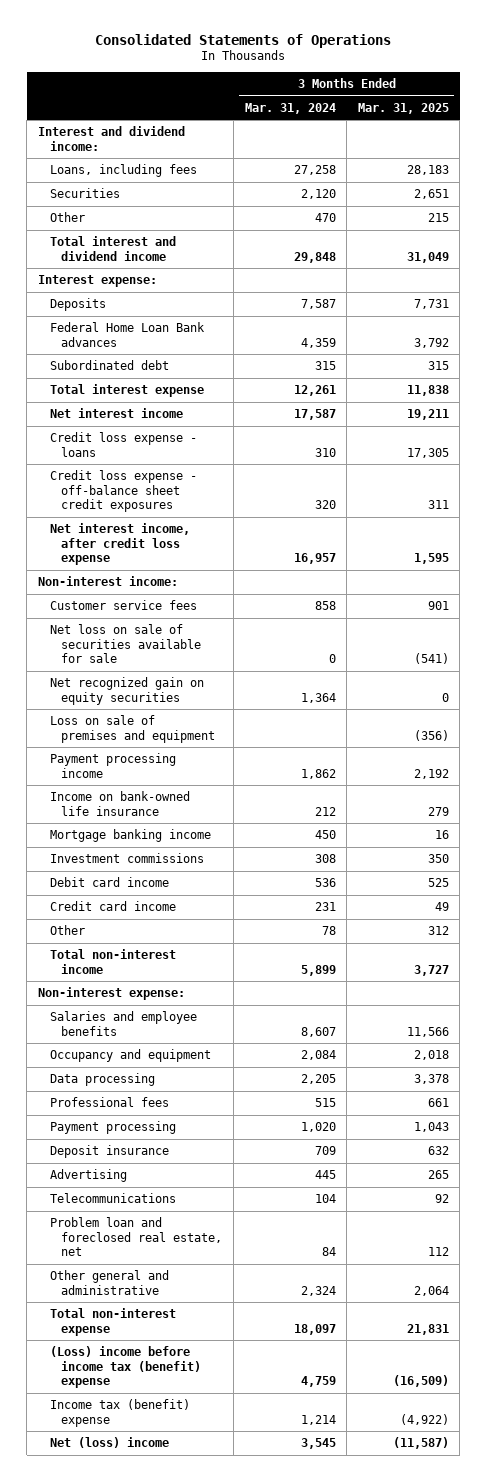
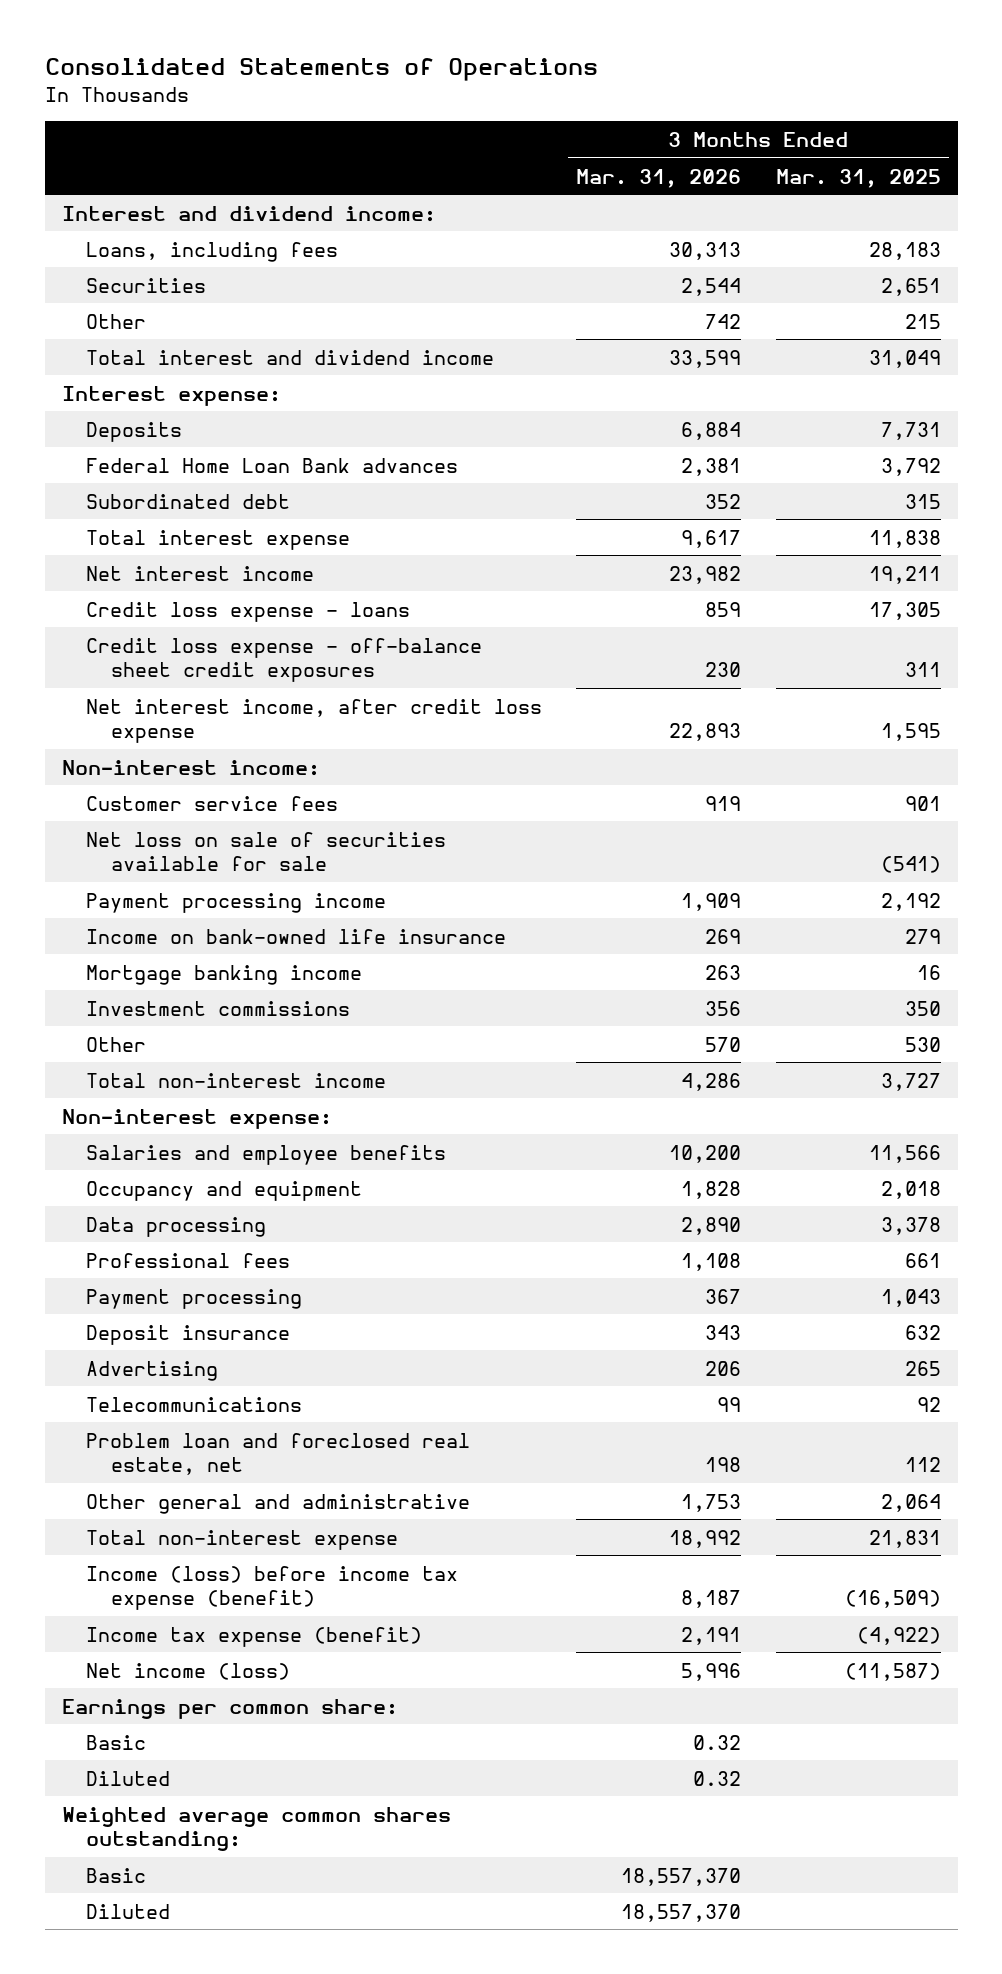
- | 3 Months Ended Mar. 31, 2024 | 3 Months Ended Mar. 31, 2025
+ | 3 Months Ended Mar. 31, 2026 | 3 Months Ended Mar. 31, 2025
- Net recognized gain on equity securities | 1,364 | 0
- Loss on sale of premises and equipment | | (356)
- Debit card income | 536 | 525
- Credit card income | 231 | 49
- Other | 78 | 312
+ Other | 570 | 530
- (Loss) income before income tax (benefit) expense | 4,759 | (16,509)
- Income tax (benefit) expense | 1,214 | (4,922)
- Net (loss) income | 3,545 | (11,587)
+ Income (loss) before income tax expense (benefit) | 8,187 | (16,509)
+ Income tax expense (benefit) | 2,191 | (4,922)
+ Net income (loss) | 5,996 | (11,587)
+ Earnings per common share:
+ Basic | 0.32 |
+ Diluted | 0.32 |
+ Weighted average common shares outstanding:
+ Basic | 18,557,370 |
+ Diluted | 18,557,370 |

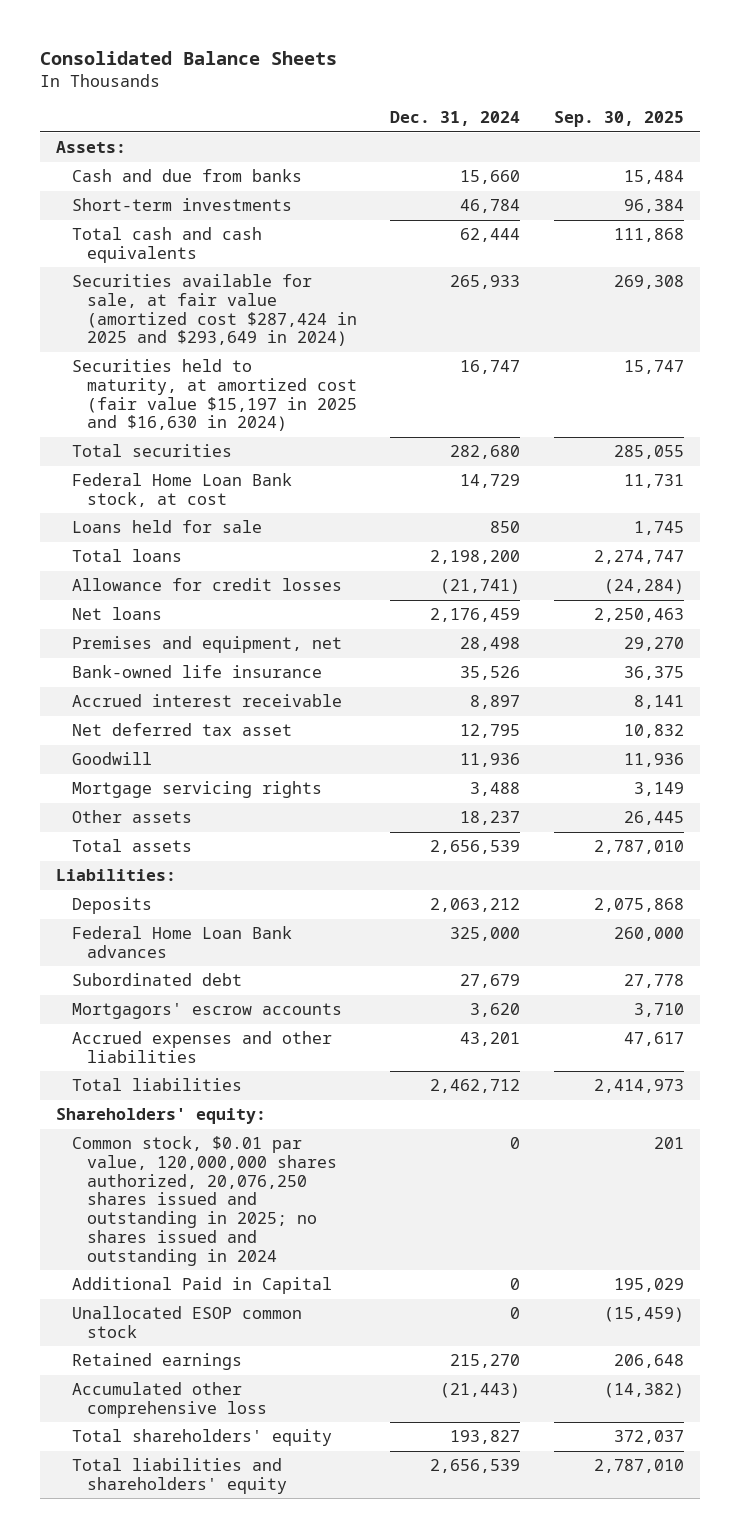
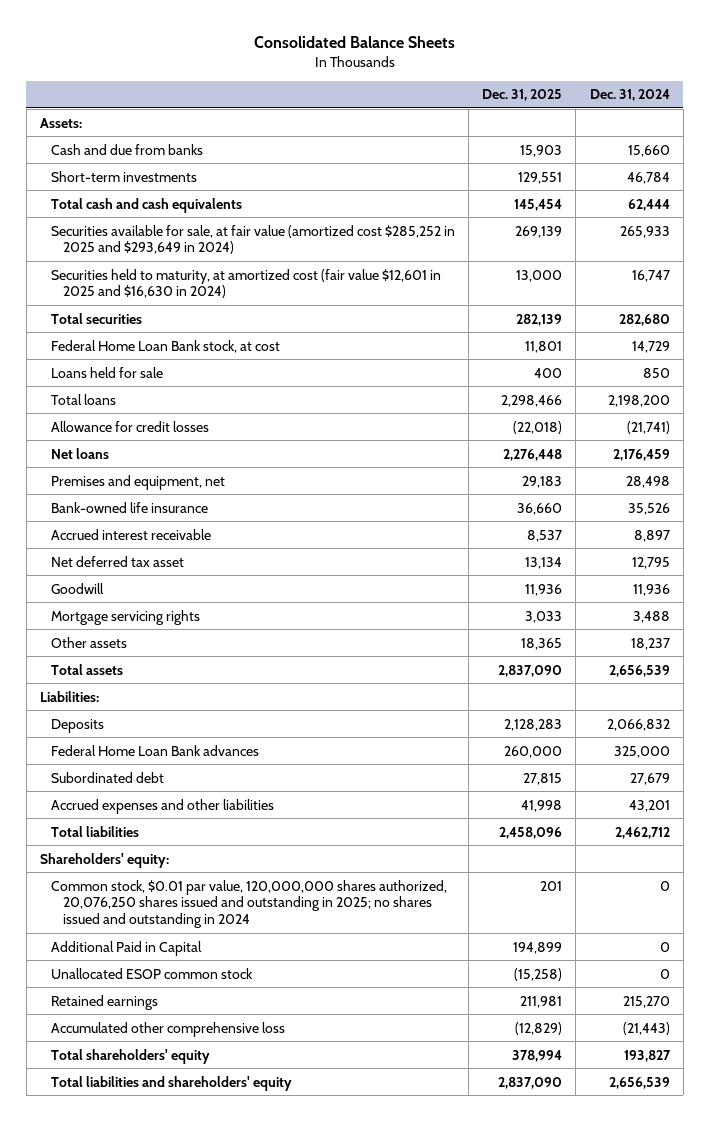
- | Dec. 31, 2024 | Sep. 30, 2025
+ | Dec. 31, 2025 | Dec. 31, 2024
- Securities available for sale, at fair value (amortized cost $287,424 in 2025 and $293,649 in 2024) | 265,933 | 269,308
- Securities held to maturity, at amortized cost (fair value $15,197 in 2025 and $16,630 in 2024) | 16,747 | 15,747
+ Securities available for sale, at fair value (amortized cost $285,252 in 2025 and $293,649 in 2024) | 269,139 | 265,933
+ Securities held to maturity, at amortized cost (fair value $12,601 in 2025 and $16,630 in 2024) | 13,000 | 16,747
- Deposits | 2,063,212 | 2,075,868
+ Deposits | 2,128,283 | 2,066,832
- Mortgagors' escrow accounts | 3,620 | 3,710

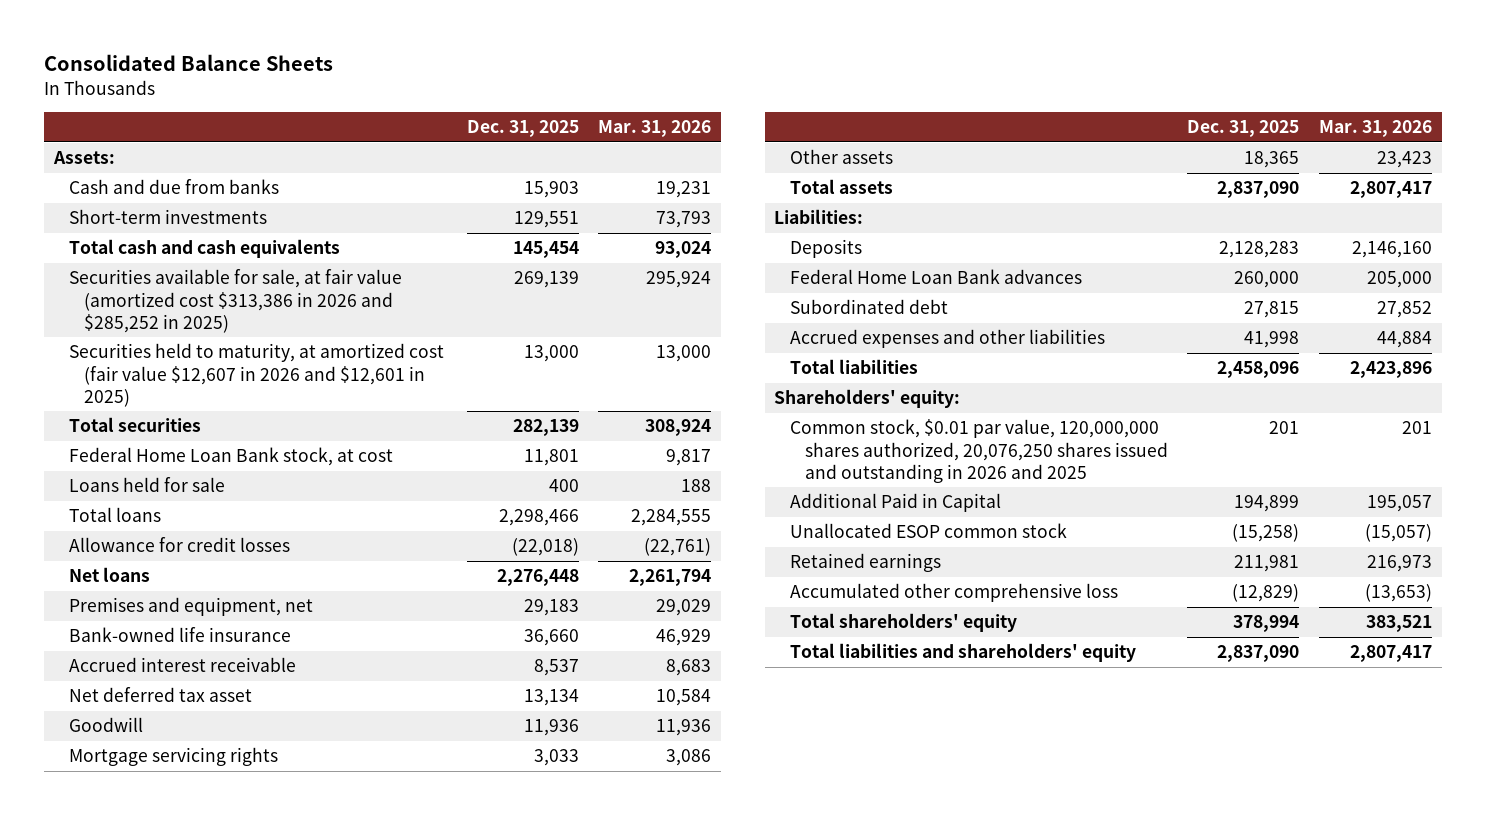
- | Dec. 31, 2025 | Dec. 31, 2024
+ | Dec. 31, 2025 | Mar. 31, 2026
- Securities available for sale, at fair value (amortized cost $285,252 in 2025 and $293,649 in 2024) | 269,139 | 265,933
- Securities held to maturity, at amortized cost (fair value $12,601 in 2025 and $16,630 in 2024) | 13,000 | 16,747
+ Securities available for sale, at fair value (amortized cost $313,386 in 2026 and $285,252 in 2025) | 269,139 | 295,924
+ Securities held to maturity, at amortized cost (fair value $12,607 in 2026 and $12,601 in 2025) | 13,000 | 13,000
- Common stock, $0.01 par value, 120,000,000 shares authorized, 20,076,250 shares issued and outstanding in 2025; no shares issued and outstanding in 2024 | 201 | 0
+ Common stock, $0.01 par value, 120,000,000 shares authorized, 20,076,250 shares issued and outstanding in 2026 and 2025 | 201 | 201

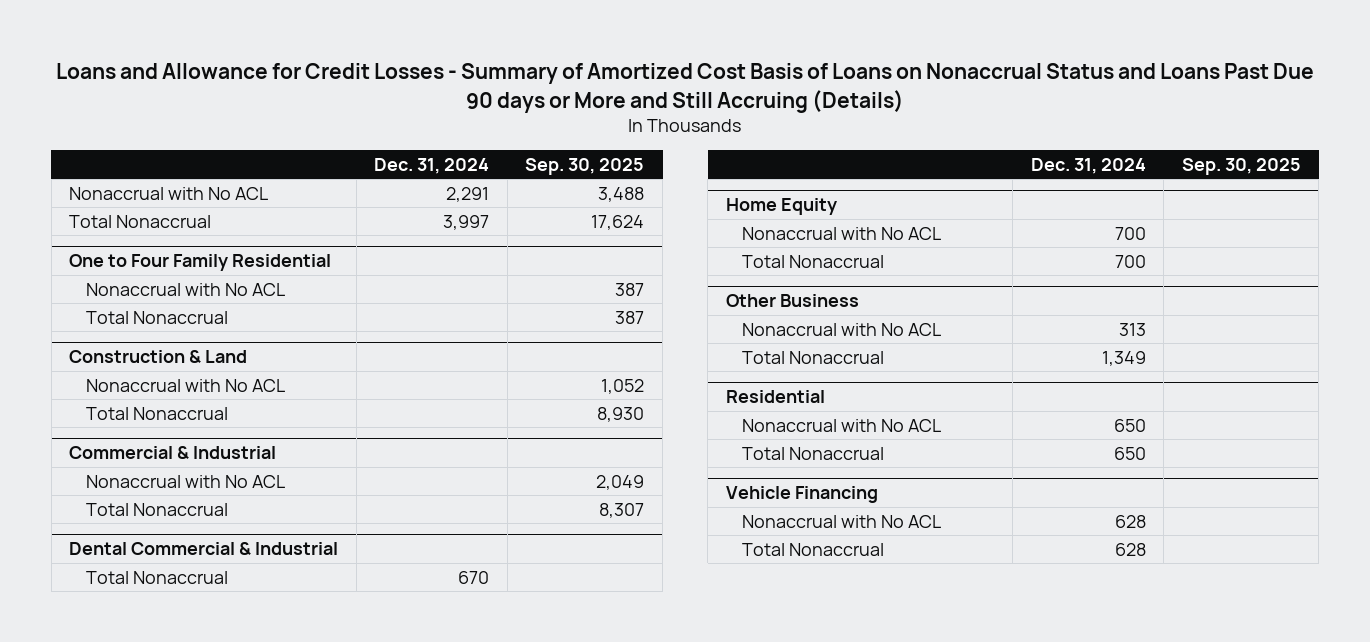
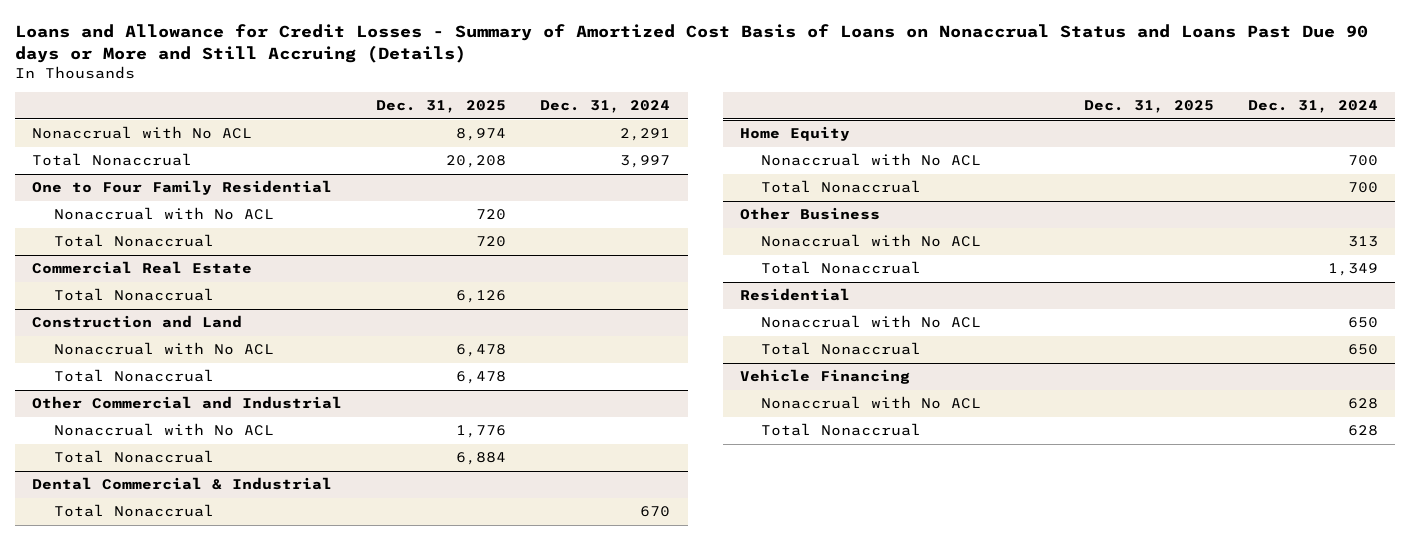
- | Dec. 31, 2024 | Sep. 30, 2025
+ | Dec. 31, 2025 | Dec. 31, 2024
- Construction & Land
+ Commercial Real Estate
+ Total Nonaccrual | 6,126 |
+ Construction and Land
- Commercial & Industrial
+ Other Commercial and Industrial

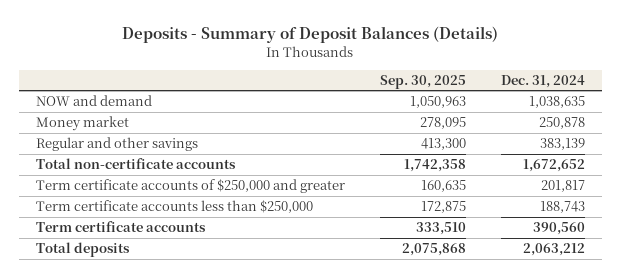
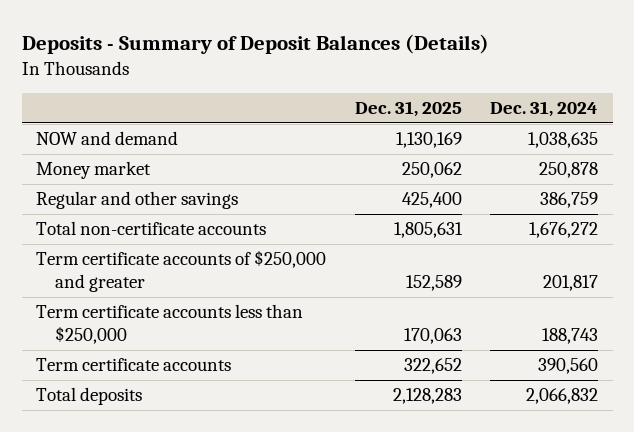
- | Sep. 30, 2025 | Dec. 31, 2024
+ | Dec. 31, 2025 | Dec. 31, 2024
- Regular and other savings | 413,300 | 383,139
- Total non-certificate accounts | 1,742,358 | 1,672,652
+ Regular and other savings | 425,400 | 386,759
+ Total non-certificate accounts | 1,805,631 | 1,676,272
- Total deposits | 2,075,868 | 2,063,212
+ Total deposits | 2,128,283 | 2,066,832

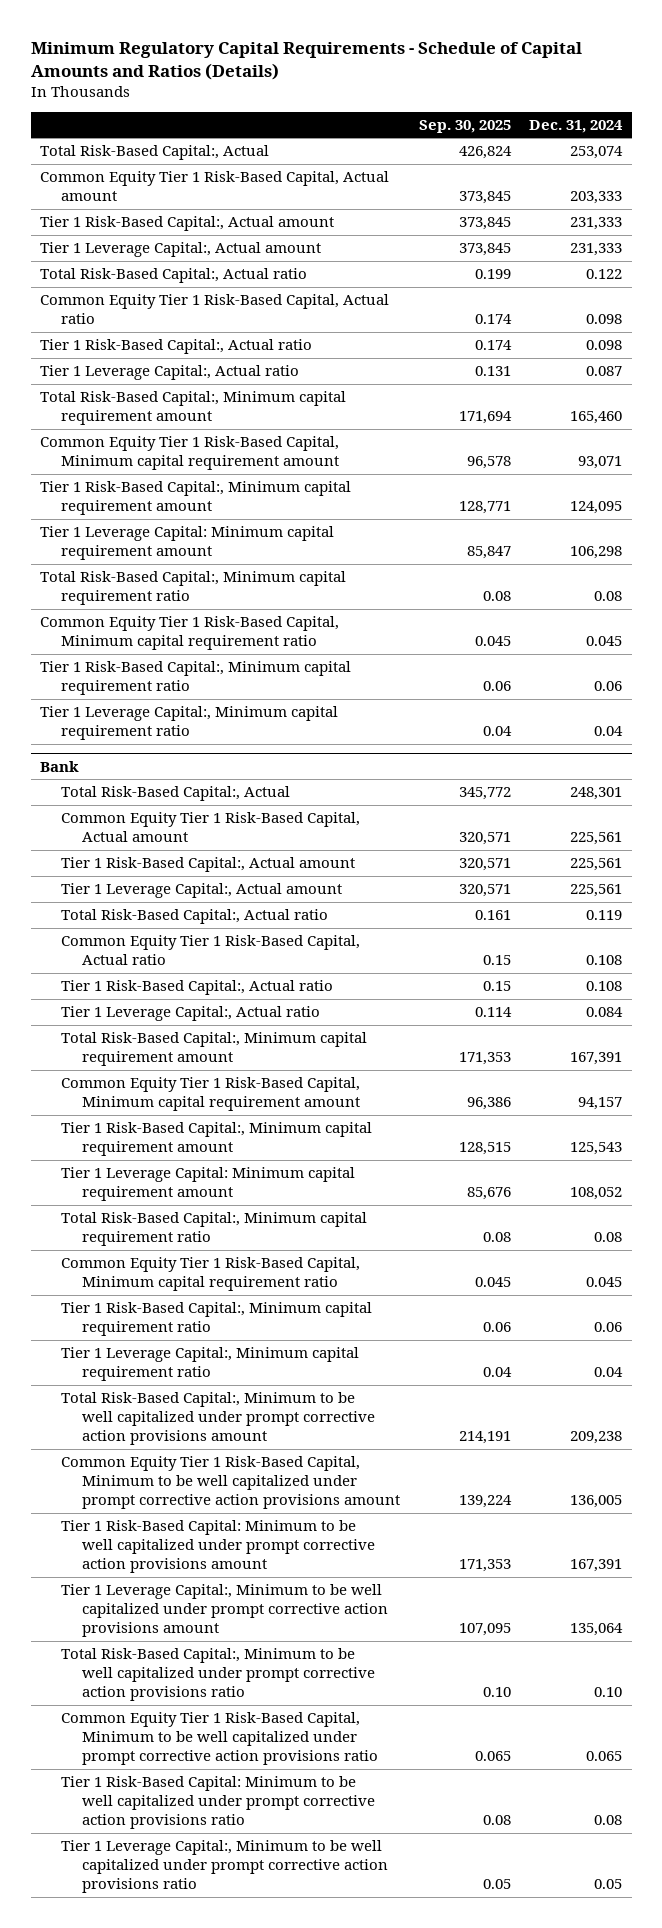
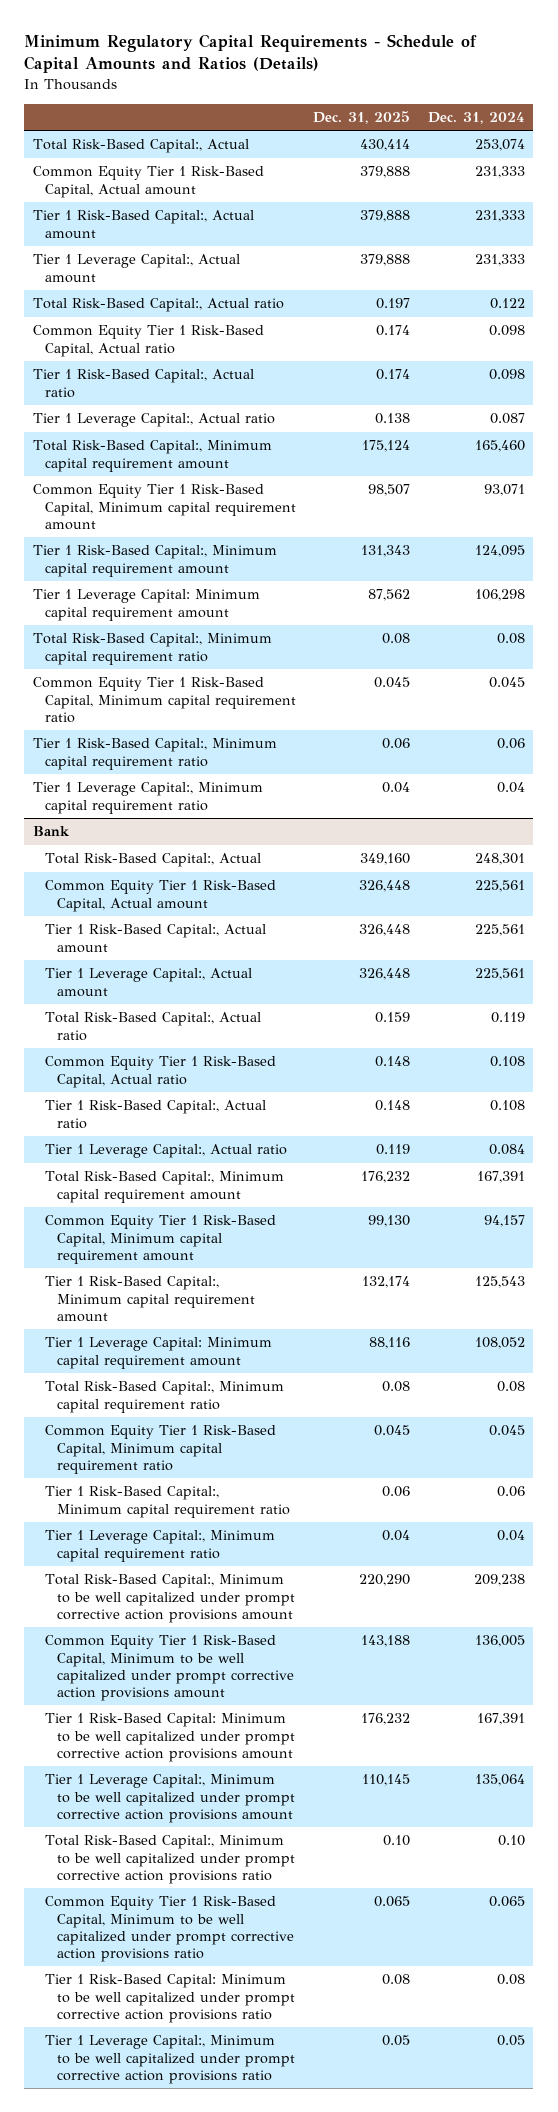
- | Sep. 30, 2025 | Dec. 31, 2024
+ | Dec. 31, 2025 | Dec. 31, 2024
- Common Equity Tier 1 Risk-Based Capital, Actual amount | 373,845 | 203,333
+ Common Equity Tier 1 Risk-Based Capital, Actual amount | 379,888 | 231,333

